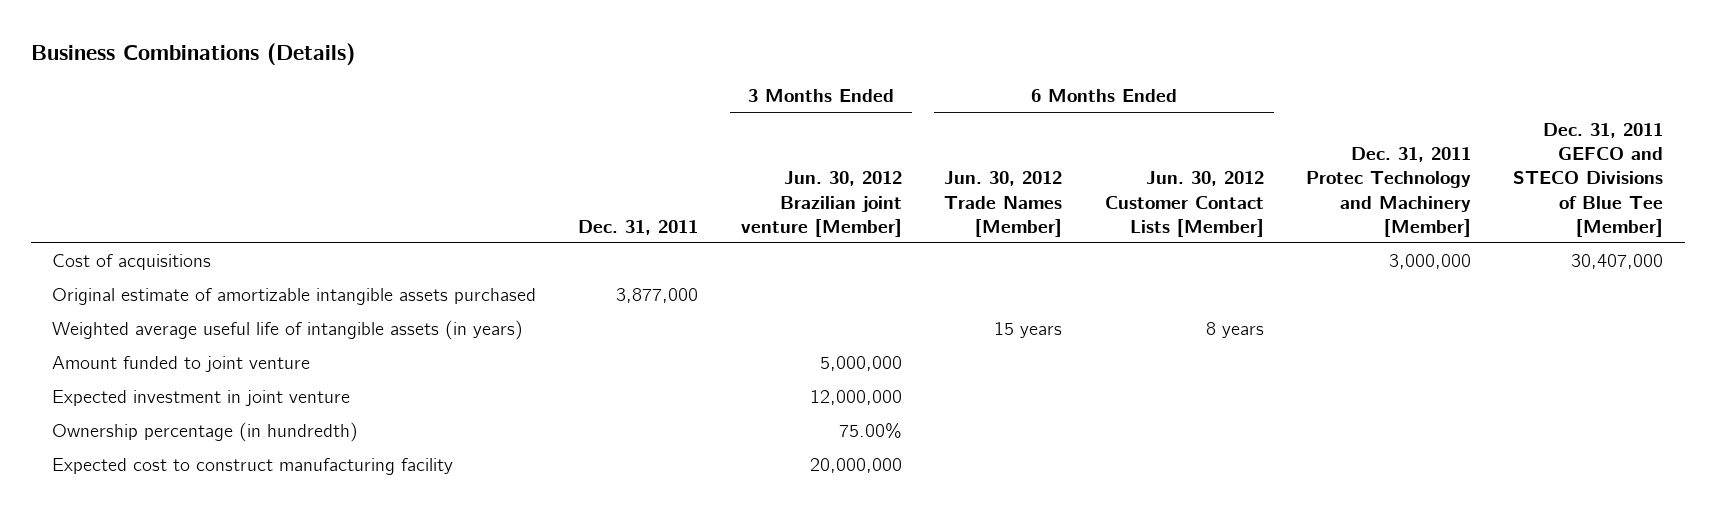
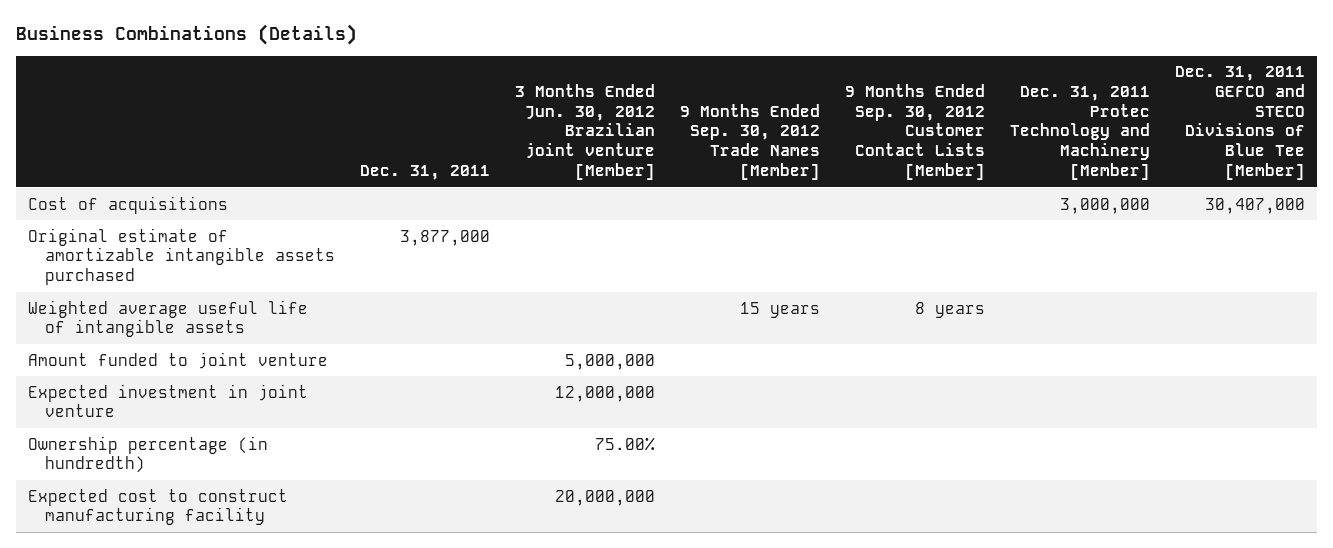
- | Dec. 31, 2011 | 3 Months Ended Jun. 30, 2012 Brazilian joint venture [Member] | 6 Months Ended Jun. 30, 2012 Trade Names [Member] | 6 Months Ended Jun. 30, 2012 Customer Contact Lists [Member] | Dec. 31, 2011 Protec Technology and Machinery [Member] | Dec. 31, 2011 GEFCO and STECO Divisions of Blue Tee [Member]
+ | Dec. 31, 2011 | 3 Months Ended Jun. 30, 2012 Brazilian joint venture [Member] | 9 Months Ended Sep. 30, 2012 Trade Names [Member] | 9 Months Ended Sep. 30, 2012 Customer Contact Lists [Member] | Dec. 31, 2011 Protec Technology and Machinery [Member] | Dec. 31, 2011 GEFCO and STECO Divisions of Blue Tee [Member]
- Weighted average useful life of intangible assets (in years) | | | 15 years | 8 years | |
+ Weighted average useful life of intangible assets | | | 15 years | 8 years | |

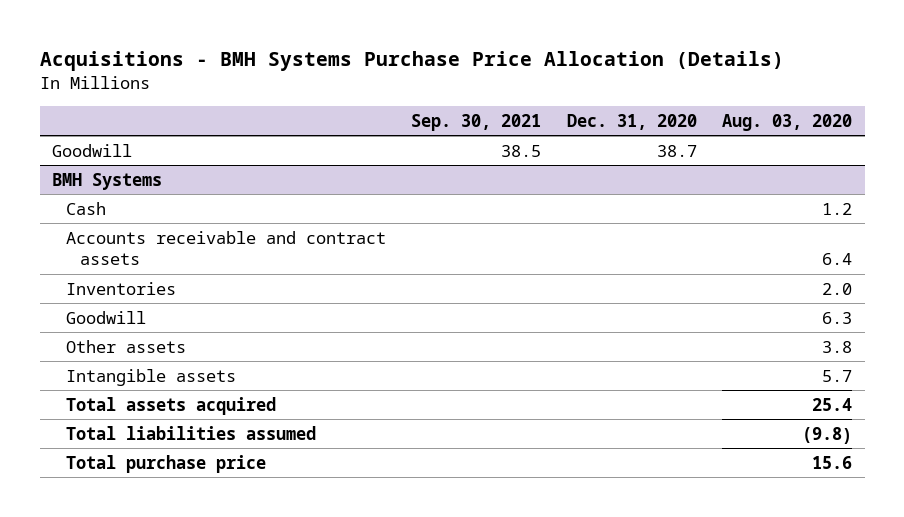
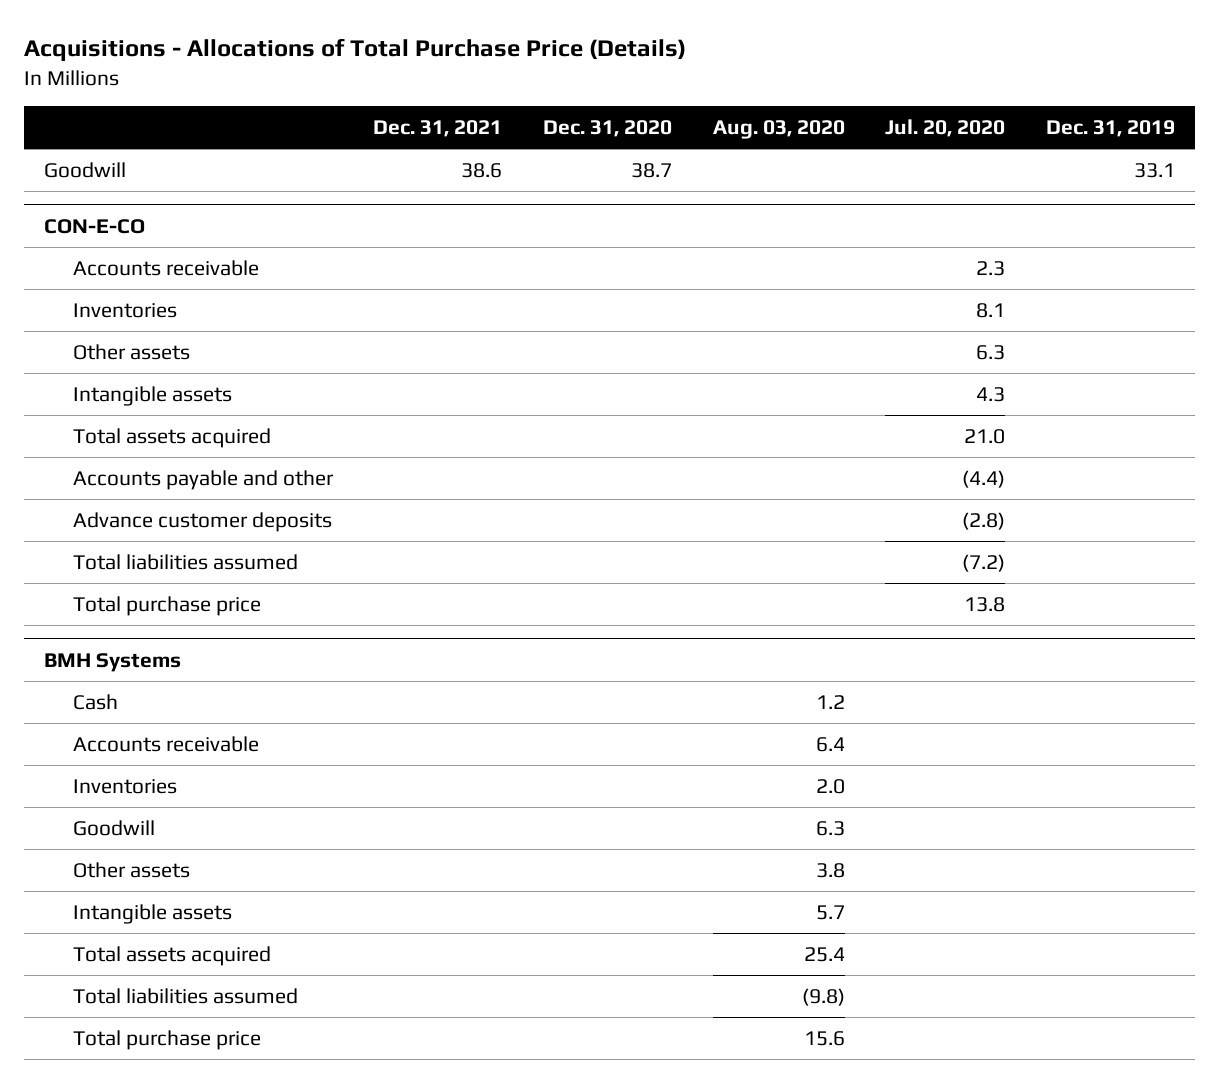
- Acquisitions - BMH Systems Purchase Price Allocation (Details)
+ Acquisitions - Allocations of Total Purchase Price (Details)
- | Sep. 30, 2021 | Dec. 31, 2020 | Aug. 03, 2020
+ | Dec. 31, 2021 | Dec. 31, 2020 | Aug. 03, 2020 | Jul. 20, 2020 | Dec. 31, 2019
+ CON-E-CO
+ Accounts receivable | | | | 2.3 |
+ Inventories | | | | 8.1 |
+ Other assets | | | | 6.3 |
+ Intangible assets | | | | 4.3 |
+ Total assets acquired | | | | 21.0 |
+ Accounts payable and other | | | | (4.4) |
+ Advance customer deposits | | | | (2.8) |
+ Total liabilities assumed | | | | (7.2) |
+ Total purchase price | | | | 13.8 |
@ BMH Systems
- Accounts receivable and contract assets | | | 6.4
+ Accounts receivable | | | 6.4 | |

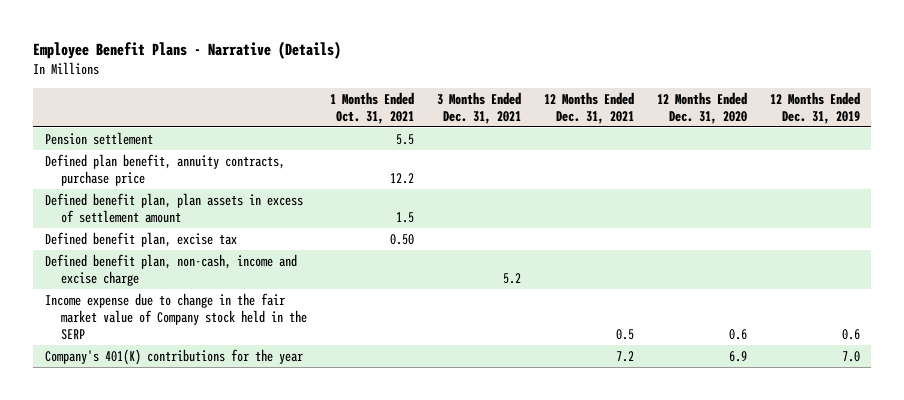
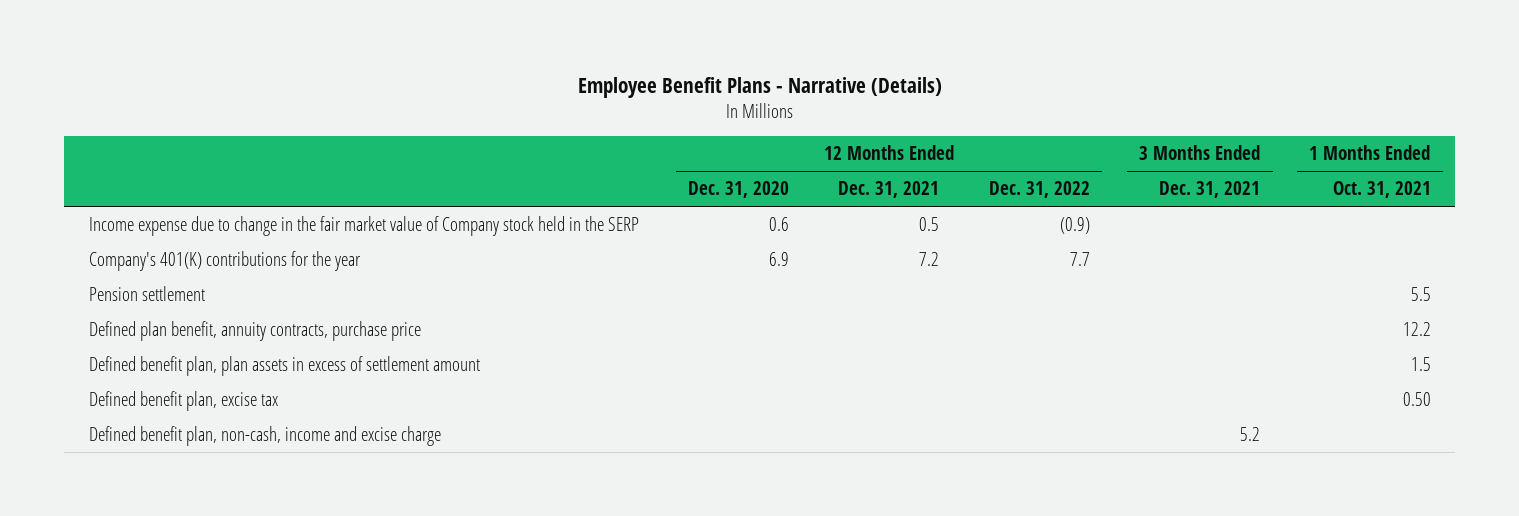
- | 1 Months Ended Oct. 31, 2021 | 3 Months Ended Dec. 31, 2021 | 12 Months Ended Dec. 31, 2021 | 12 Months Ended Dec. 31, 2020 | 12 Months Ended Dec. 31, 2019
+ | 12 Months Ended Dec. 31, 2020 | 12 Months Ended Dec. 31, 2021 | 12 Months Ended Dec. 31, 2022 | 3 Months Ended Dec. 31, 2021 | 1 Months Ended Oct. 31, 2021
moved up: Income expense due to change in the fair market value of Company stock held in the SERP | 0.6 | 0.5 | (0.9) | |
moved up: Company's 401(K) contributions for the year | 6.9 | 7.2 | 7.7 | |

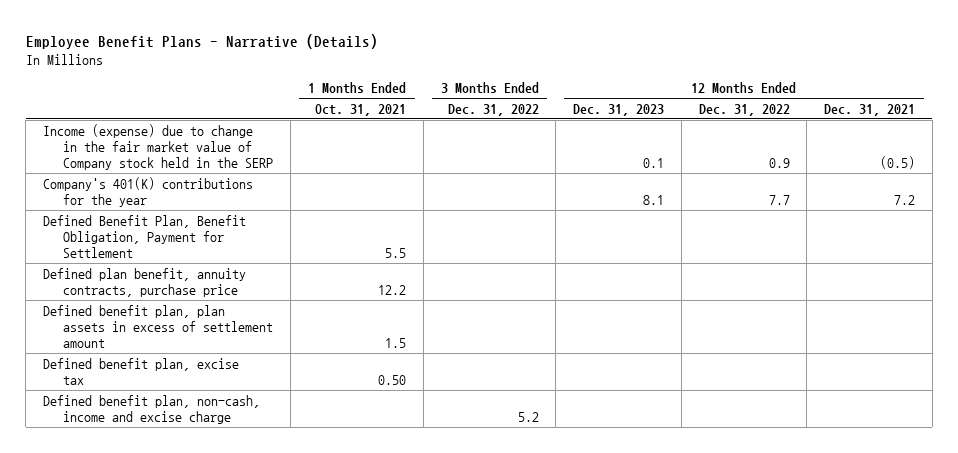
- | 12 Months Ended Dec. 31, 2020 | 12 Months Ended Dec. 31, 2021 | 12 Months Ended Dec. 31, 2022 | 3 Months Ended Dec. 31, 2021 | 1 Months Ended Oct. 31, 2021
+ | 1 Months Ended Oct. 31, 2021 | 3 Months Ended Dec. 31, 2022 | 12 Months Ended Dec. 31, 2023 | 12 Months Ended Dec. 31, 2022 | 12 Months Ended Dec. 31, 2021
- Income expense due to change in the fair market value of Company stock held in the SERP | 0.6 | 0.5 | (0.9) | |
+ Income (expense) due to change in the fair market value of Company stock held in the SERP | | | 0.1 | 0.9 | (0.5)
- Pension settlement | | | | | 5.5
+ Defined Benefit Plan, Benefit Obligation, Payment for Settlement | 5.5 | | | |

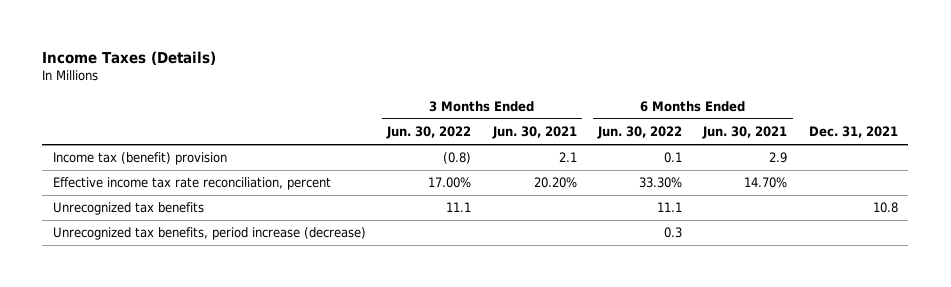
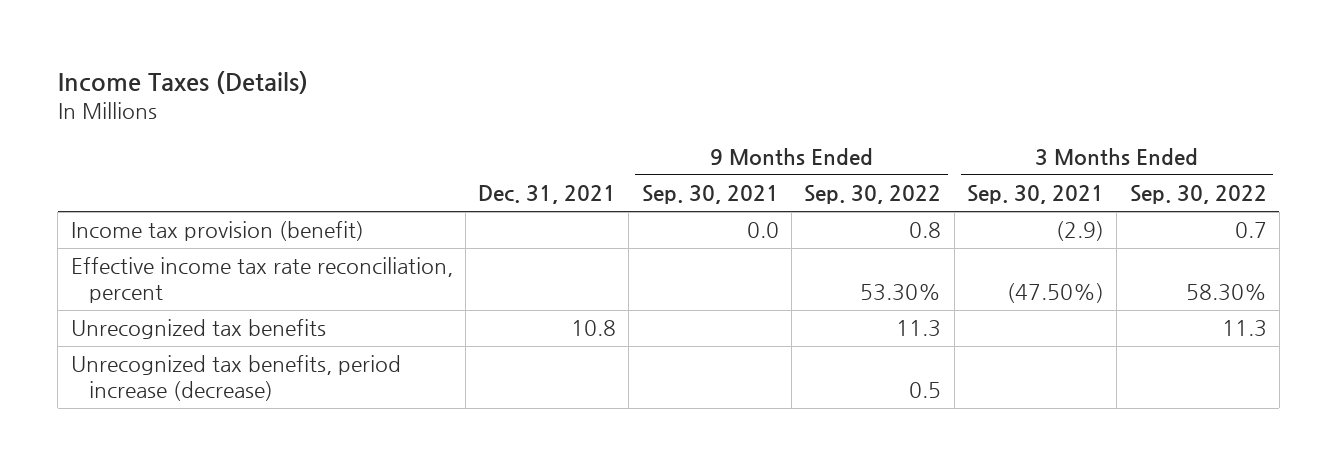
- | 3 Months Ended Jun. 30, 2022 | 3 Months Ended Jun. 30, 2021 | 6 Months Ended Jun. 30, 2022 | 6 Months Ended Jun. 30, 2021 | Dec. 31, 2021
+ | Dec. 31, 2021 | 9 Months Ended Sep. 30, 2021 | 9 Months Ended Sep. 30, 2022 | 3 Months Ended Sep. 30, 2021 | 3 Months Ended Sep. 30, 2022
- Income tax (benefit) provision | (0.8) | 2.1 | 0.1 | 2.9 |
+ Income tax provision (benefit) | | 0.0 | 0.8 | (2.9) | 0.7

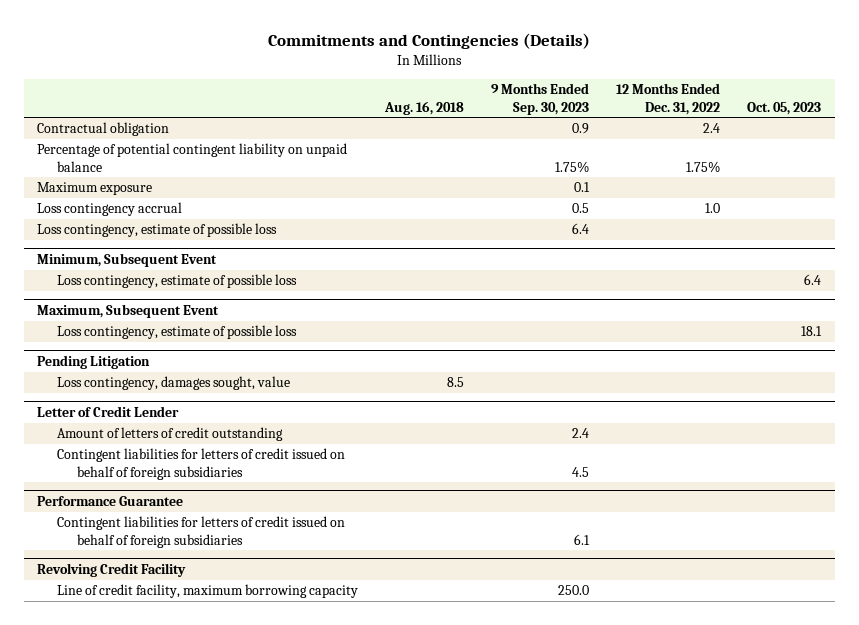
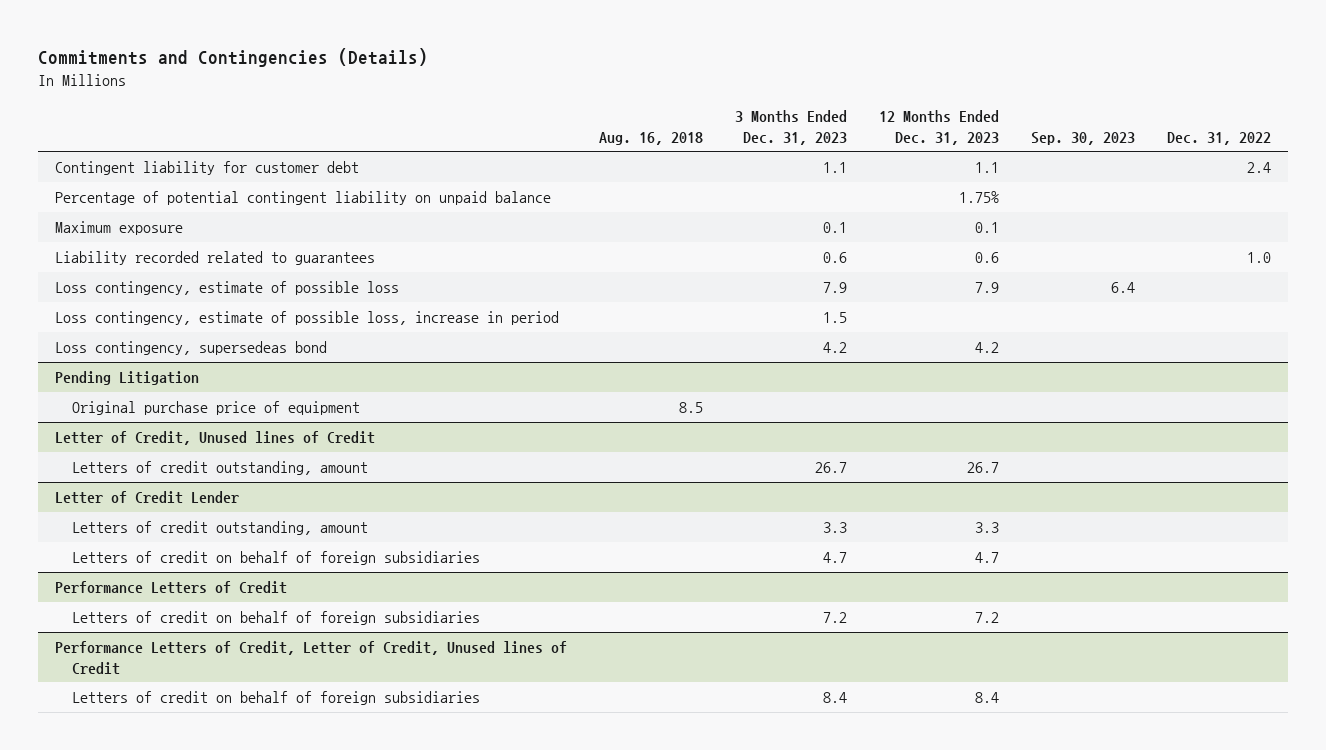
- | Aug. 16, 2018 | 9 Months Ended Sep. 30, 2023 | 12 Months Ended Dec. 31, 2022 | Oct. 05, 2023
+ | Aug. 16, 2018 | 3 Months Ended Dec. 31, 2023 | 12 Months Ended Dec. 31, 2023 | Sep. 30, 2023 | Dec. 31, 2022
- Contractual obligation | | 0.9 | 2.4 |
+ Contingent liability for customer debt | | 1.1 | 1.1 | | 2.4
- Loss contingency accrual | | 0.5 | 1.0 |
+ Liability recorded related to guarantees | | 0.6 | 0.6 | | 1.0
- Minimum, Subsequent Event
- Loss contingency, estimate of possible loss | | | | 6.4
- Maximum, Subsequent Event
- Loss contingency, estimate of possible loss | | | | 18.1
+ Loss contingency, estimate of possible loss, increase in period | | 1.5 | | |
+ Loss contingency, supersedeas bond | | 4.2 | 4.2 | |
@ Pending Litigation
- Loss contingency, damages sought, value | 8.5 | | |
+ Original purchase price of equipment | 8.5 | | | |
+ Letter of Credit, Unused lines of Credit
+ Letters of credit outstanding, amount | | 26.7 | 26.7 | |
@ Letter of Credit Lender
- Amount of letters of credit outstanding | | 2.4 | |
- Contingent liabilities for letters of credit issued on behalf of foreign subsidiaries | | 4.5 | |
- Performance Guarantee
- Contingent liabilities for letters of credit issued on behalf of foreign subsidiaries | | 6.1 | |
- Revolving Credit Facility
- Line of credit facility, maximum borrowing capacity | | 250.0 | |
@ Letter of Credit Lender
+ Letters of credit outstanding, amount | | 3.3 | 3.3 | |
+ Letters of credit on behalf of foreign subsidiaries | | 4.7 | 4.7 | |
+ Performance Letters of Credit
+ Letters of credit on behalf of foreign subsidiaries | | 7.2 | 7.2 | |
+ Performance Letters of Credit, Letter of Credit, Unused lines of Credit
+ Letters of credit on behalf of foreign subsidiaries | | 8.4 | 8.4 | |

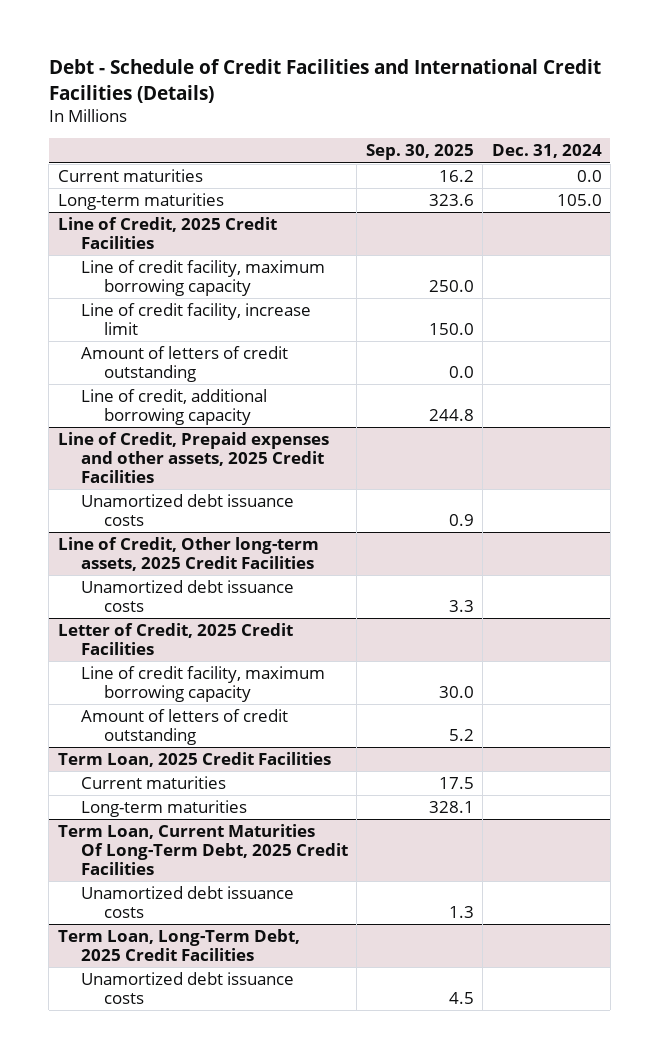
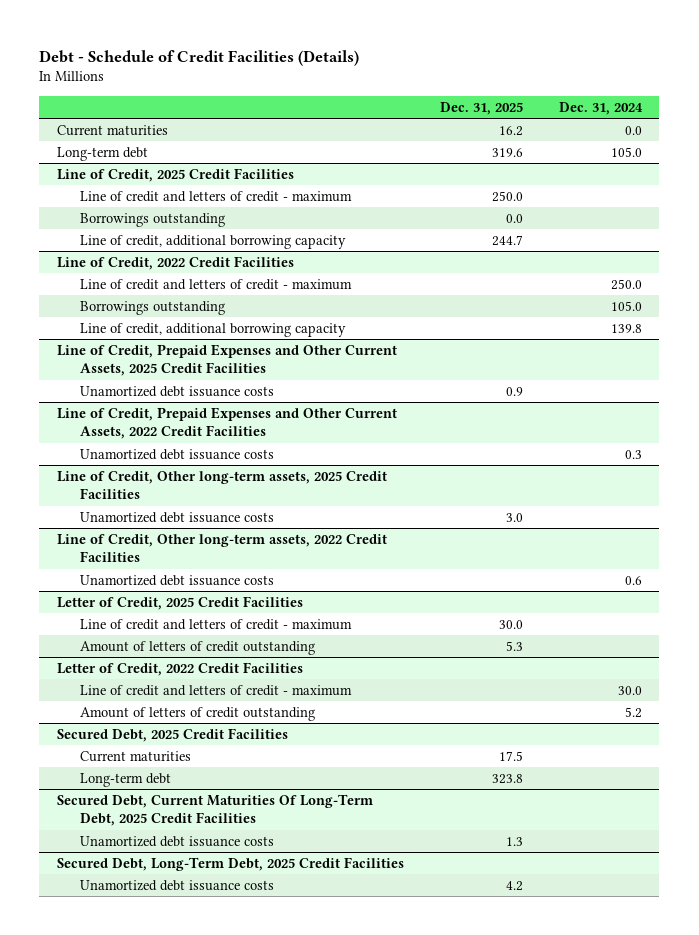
- Debt - Schedule of Credit Facilities and International Credit Facilities (Details)
+ Debt - Schedule of Credit Facilities (Details)
- | Sep. 30, 2025 | Dec. 31, 2024
+ | Dec. 31, 2025 | Dec. 31, 2024
- Long-term maturities | 323.6 | 105.0
+ Long-term debt | 319.6 | 105.0
@ Line of Credit, 2025 Credit Facilities
- Line of credit facility, maximum borrowing capacity | 250.0 |
- Line of credit facility, increase limit | 150.0 |
- Amount of letters of credit outstanding | 0.0 |
+ Line of credit and letters of credit - maximum | 250.0 |
+ Borrowings outstanding | 0.0 |
- Line of Credit, Prepaid expenses and other assets, 2025 Credit Facilities
+ Line of Credit, 2022 Credit Facilities
+ Line of credit and letters of credit - maximum | | 250.0
+ Borrowings outstanding | | 105.0
+ Line of credit, additional borrowing capacity | | 139.8
+ Line of Credit, Prepaid Expenses and Other Current Assets, 2025 Credit Facilities
+ Line of Credit, Prepaid Expenses and Other Current Assets, 2022 Credit Facilities
+ Unamortized debt issuance costs | | 0.3
+ Line of Credit, Other long-term assets, 2022 Credit Facilities
+ Unamortized debt issuance costs | | 0.6
@ Letter of Credit, 2025 Credit Facilities
- Line of credit facility, maximum borrowing capacity | 30.0 |
+ Line of credit and letters of credit - maximum | 30.0 |
- Term Loan, 2025 Credit Facilities
- Current maturities | 17.5 |
- Long-term maturities | 328.1 |
- Term Loan, Current Maturities Of Long-Term Debt, 2025 Credit Facilities
+ Letter of Credit, 2022 Credit Facilities
+ Line of credit and letters of credit - maximum | | 30.0
+ Amount of letters of credit outstanding | | 5.2
+ Secured Debt, 2025 Credit Facilities
+ Current maturities | 17.5 |
+ Long-term debt | 323.8 |
+ Secured Debt, Current Maturities Of Long-Term Debt, 2025 Credit Facilities
- Term Loan, Long-Term Debt, 2025 Credit Facilities
+ Secured Debt, Long-Term Debt, 2025 Credit Facilities

